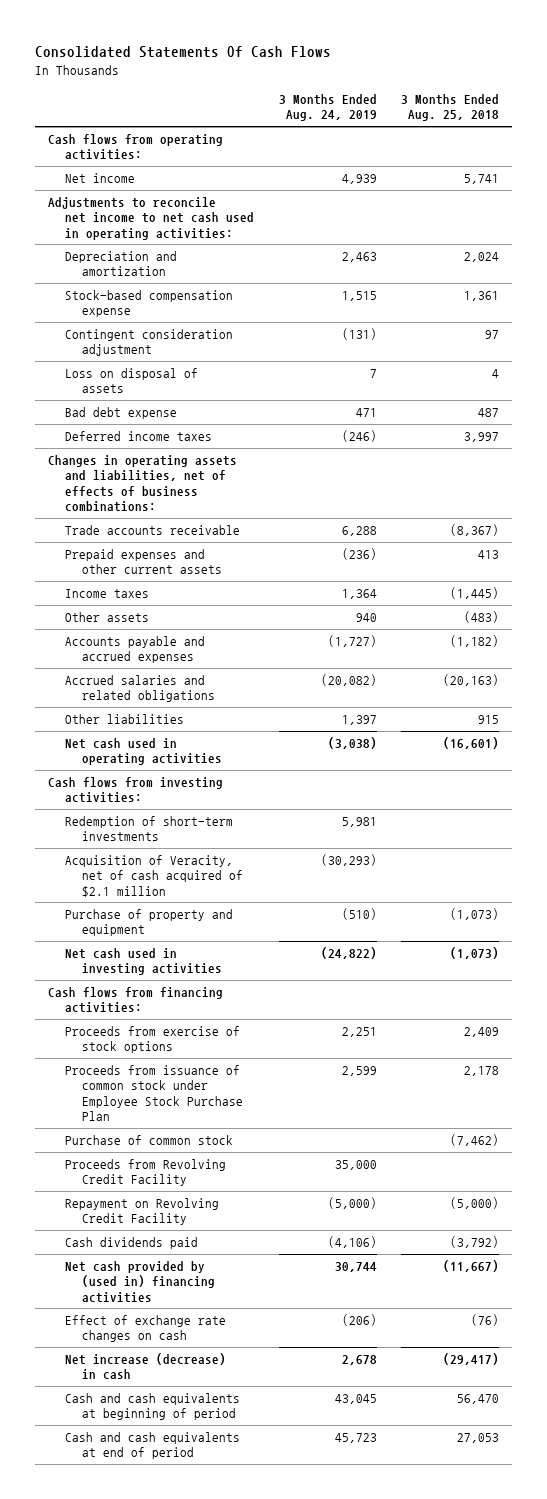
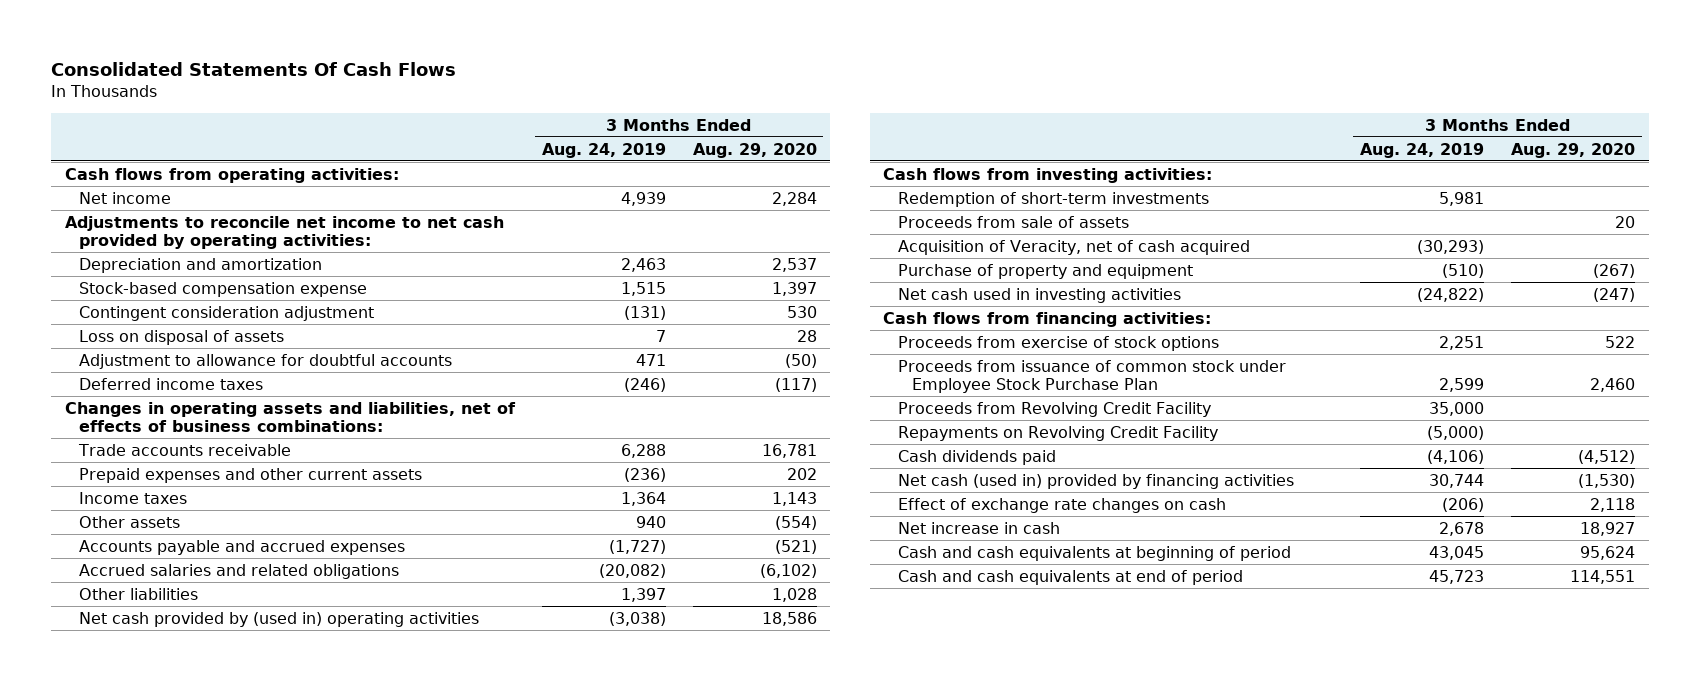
- | 3 Months Ended Aug. 24, 2019 | 3 Months Ended Aug. 25, 2018
+ | 3 Months Ended Aug. 24, 2019 | 3 Months Ended Aug. 29, 2020
- Adjustments to reconcile net income to net cash used in operating activities:
+ Adjustments to reconcile net income to net cash provided by operating activities:
- Bad debt expense | 471 | 487
+ Adjustment to allowance for doubtful accounts | 471 | (50)
- Net cash used in operating activities | (3,038) | (16,601)
+ Net cash provided by (used in) operating activities | (3,038) | 18,586
- Acquisition of Veracity, net of cash acquired of $2.1 million | (30,293) |
+ Proceeds from sale of assets | | 20
+ Acquisition of Veracity, net of cash acquired | (30,293) |
- Purchase of common stock | | (7,462)
- Repayment on Revolving Credit Facility | (5,000) | (5,000)
+ Repayments on Revolving Credit Facility | (5,000) |
- Net cash provided by (used in) financing activities | 30,744 | (11,667)
+ Net cash (used in) provided by financing activities | 30,744 | (1,530)
- Net increase (decrease) in cash | 2,678 | (29,417)
+ Net increase in cash | 2,678 | 18,927

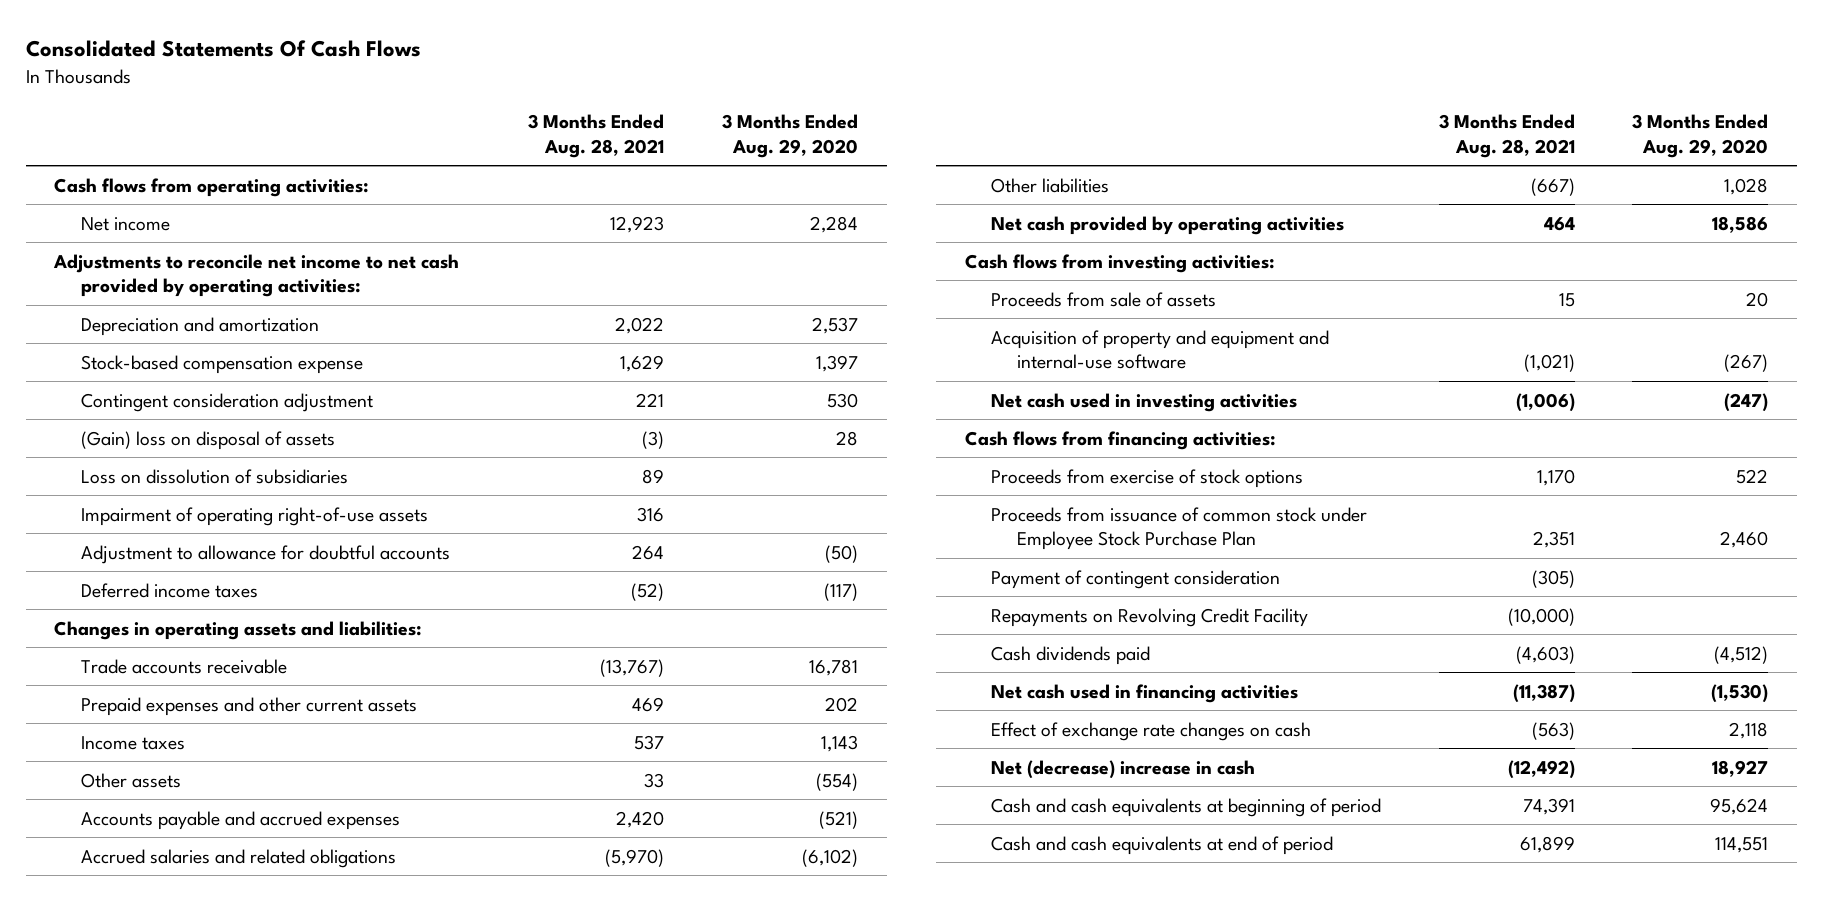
- | 3 Months Ended Aug. 24, 2019 | 3 Months Ended Aug. 29, 2020
+ | 3 Months Ended Aug. 28, 2021 | 3 Months Ended Aug. 29, 2020
- Loss on disposal of assets | 7 | 28
+ (Gain) loss on disposal of assets | (3) | 28
+ Loss on dissolution of subsidiaries | 89 |
+ Impairment of operating right-of-use assets | 316 |
- Changes in operating assets and liabilities, net of effects of business combinations:
+ Changes in operating assets and liabilities:
- Net cash provided by (used in) operating activities | (3,038) | 18,586
+ Net cash provided by operating activities | 464 | 18,586
- Redemption of short-term investments | 5,981 |
- Acquisition of Veracity, net of cash acquired | (30,293) |
- Purchase of property and equipment | (510) | (267)
+ Acquisition of property and equipment and internal-use software | (1,021) | (267)
- Proceeds from Revolving Credit Facility | 35,000 |
+ Payment of contingent consideration | (305) |
- Net cash (used in) provided by financing activities | 30,744 | (1,530)
+ Net cash used in financing activities | (11,387) | (1,530)
- Net increase in cash | 2,678 | 18,927
+ Net (decrease) increase in cash | (12,492) | 18,927

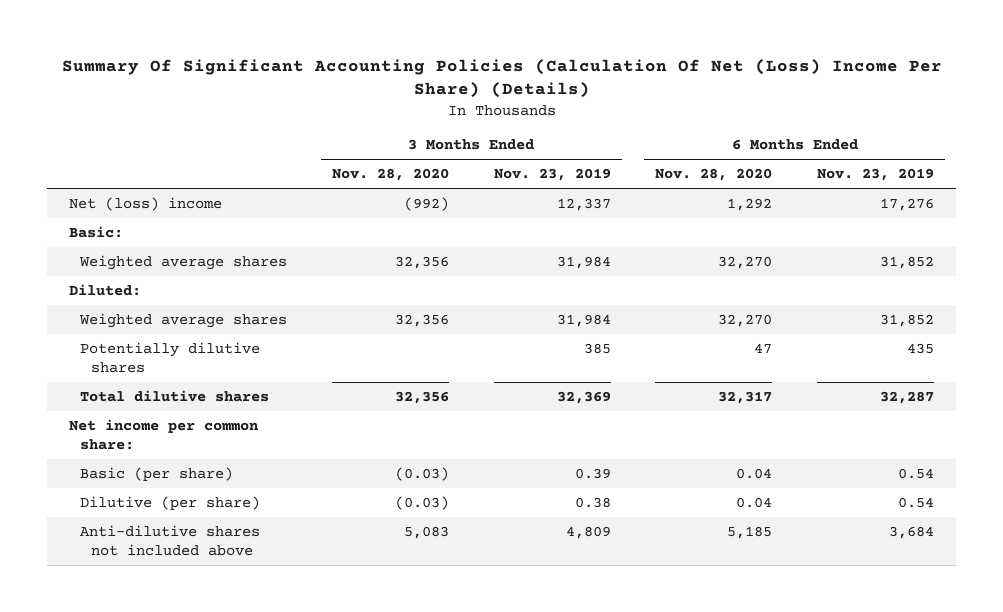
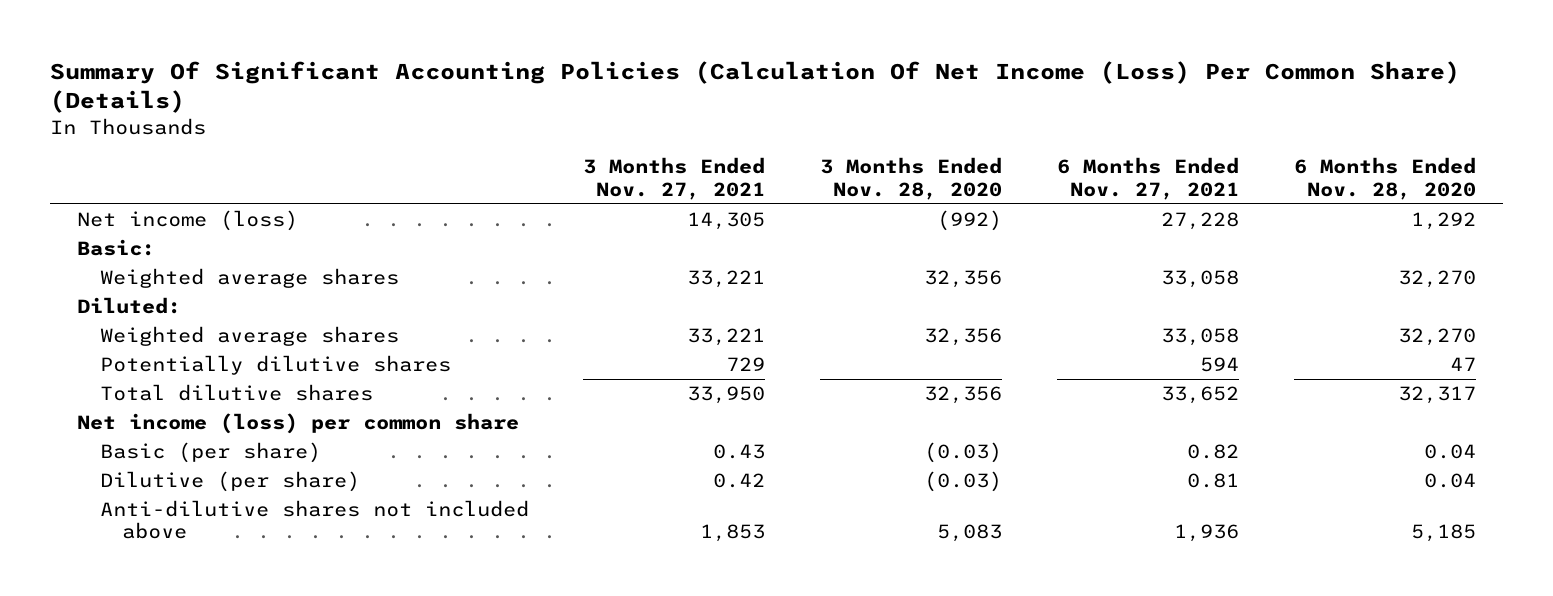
- Summary Of Significant Accounting Policies (Calculation Of Net (Loss) Income Per Share) (Details)
+ Summary Of Significant Accounting Policies (Calculation Of Net Income (Loss) Per Common Share) (Details)
- | 3 Months Ended Nov. 28, 2020 | 3 Months Ended Nov. 23, 2019 | 6 Months Ended Nov. 28, 2020 | 6 Months Ended Nov. 23, 2019
+ | 3 Months Ended Nov. 27, 2021 | 3 Months Ended Nov. 28, 2020 | 6 Months Ended Nov. 27, 2021 | 6 Months Ended Nov. 28, 2020
- Net (loss) income | (992) | 12,337 | 1,292 | 17,276
+ Net income (loss) | 14,305 | (992) | 27,228 | 1,292
- Net income per common share:
+ Net income (loss) per common share

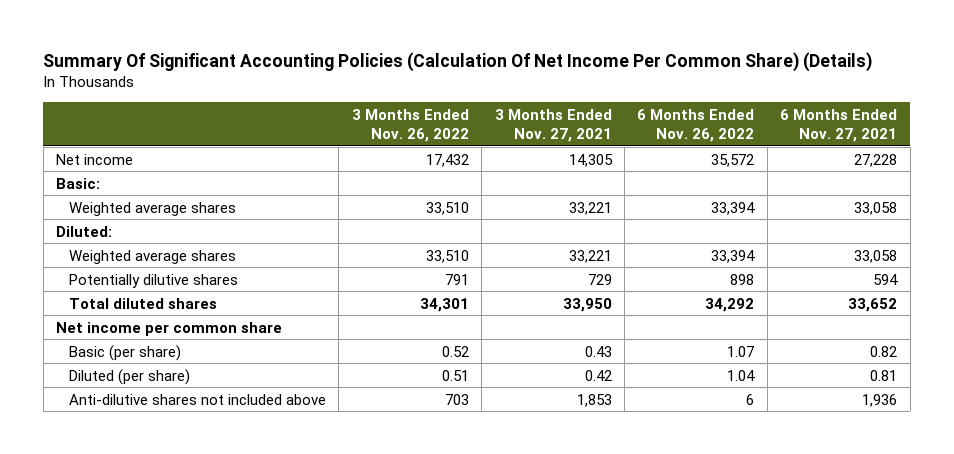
- Summary Of Significant Accounting Policies (Calculation Of Net Income (Loss) Per Common Share) (Details)
+ Summary Of Significant Accounting Policies (Calculation Of Net Income Per Common Share) (Details)
- | 3 Months Ended Nov. 27, 2021 | 3 Months Ended Nov. 28, 2020 | 6 Months Ended Nov. 27, 2021 | 6 Months Ended Nov. 28, 2020
+ | 3 Months Ended Nov. 26, 2022 | 3 Months Ended Nov. 27, 2021 | 6 Months Ended Nov. 26, 2022 | 6 Months Ended Nov. 27, 2021
- Net income (loss) | 14,305 | (992) | 27,228 | 1,292
+ Net income | 17,432 | 14,305 | 35,572 | 27,228
- Total dilutive shares | 33,950 | 32,356 | 33,652 | 32,317
- Net income (loss) per common share
+ Total diluted shares | 34,301 | 33,950 | 34,292 | 33,652
+ Net income per common share
- Dilutive (per share) | 0.42 | (0.03) | 0.81 | 0.04
+ Diluted (per share) | 0.51 | 0.42 | 1.04 | 0.81

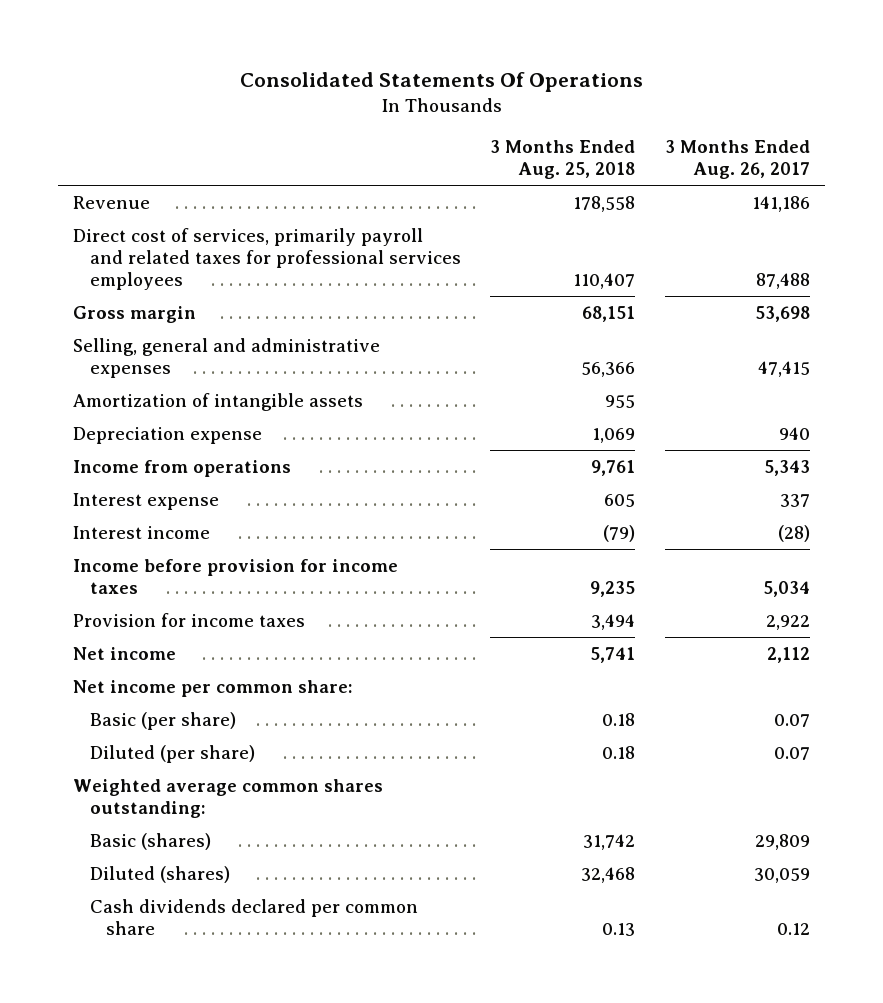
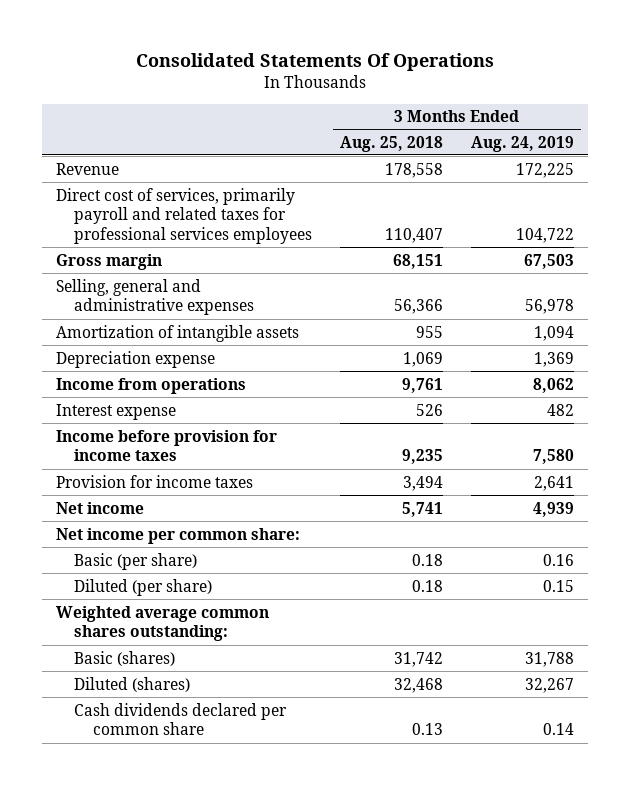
- | 3 Months Ended Aug. 25, 2018 | 3 Months Ended Aug. 26, 2017
+ | 3 Months Ended Aug. 25, 2018 | 3 Months Ended Aug. 24, 2019
- Interest expense | 605 | 337
- Interest income | (79) | (28)
+ Interest expense | 526 | 482

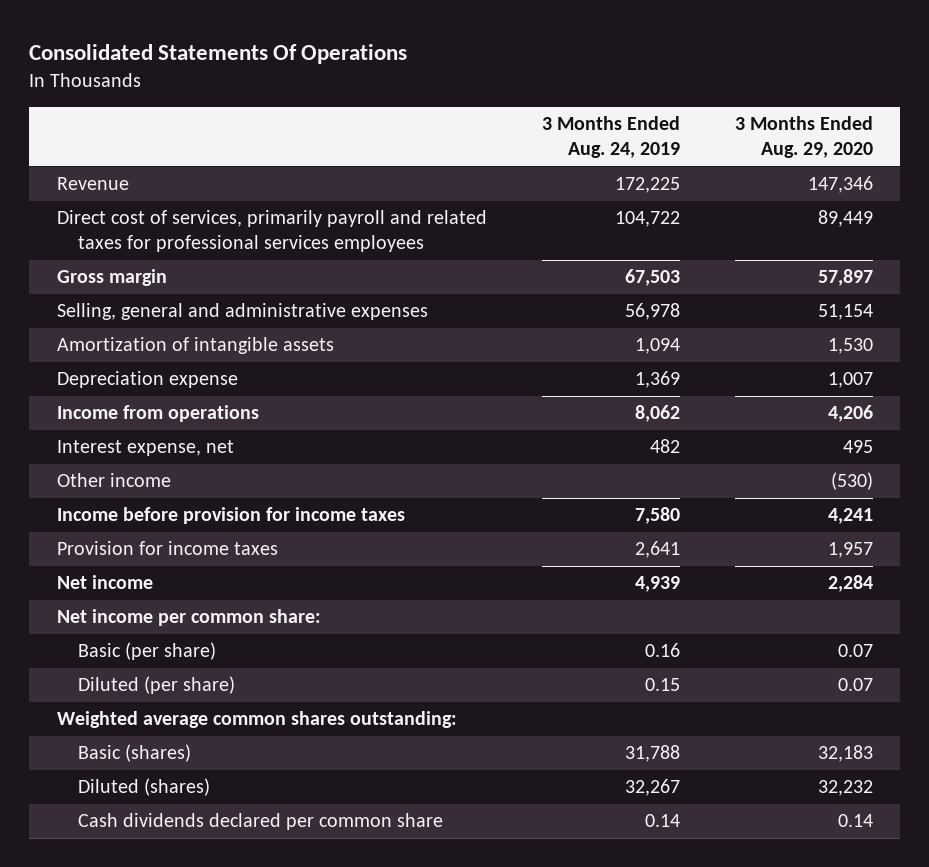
- | 3 Months Ended Aug. 25, 2018 | 3 Months Ended Aug. 24, 2019
+ | 3 Months Ended Aug. 24, 2019 | 3 Months Ended Aug. 29, 2020
- Interest expense | 526 | 482
+ Interest expense, net | 482 | 495
+ Other income | | (530)

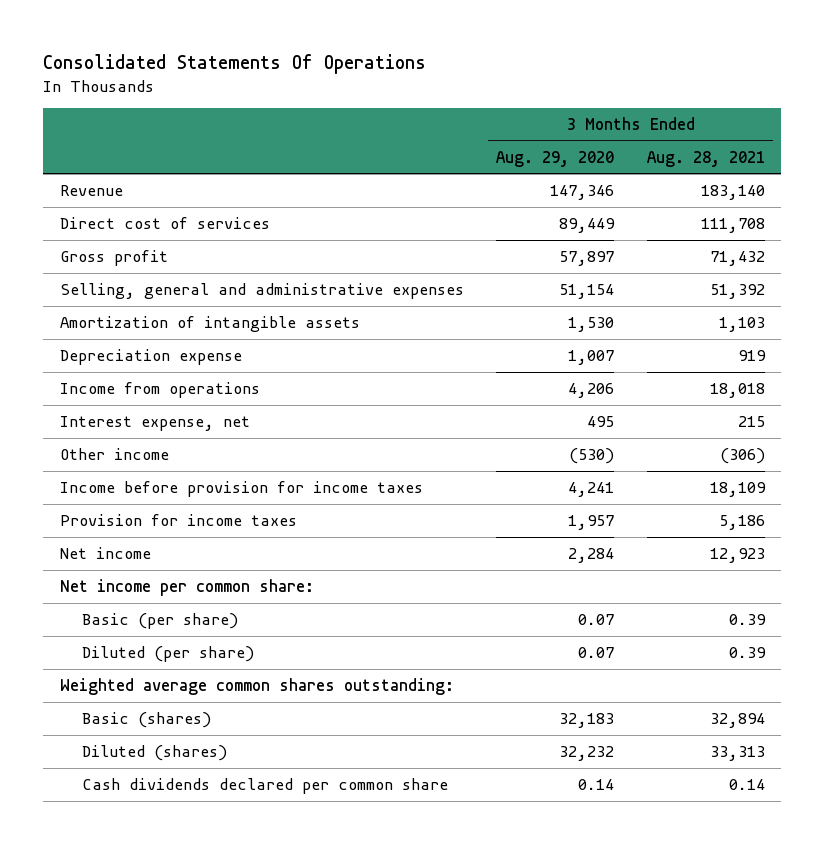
- | 3 Months Ended Aug. 24, 2019 | 3 Months Ended Aug. 29, 2020
+ | 3 Months Ended Aug. 29, 2020 | 3 Months Ended Aug. 28, 2021
- Direct cost of services, primarily payroll and related taxes for professional services employees | 104,722 | 89,449
- Gross margin | 67,503 | 57,897
+ Direct cost of services | 89,449 | 111,708
+ Gross profit | 57,897 | 71,432

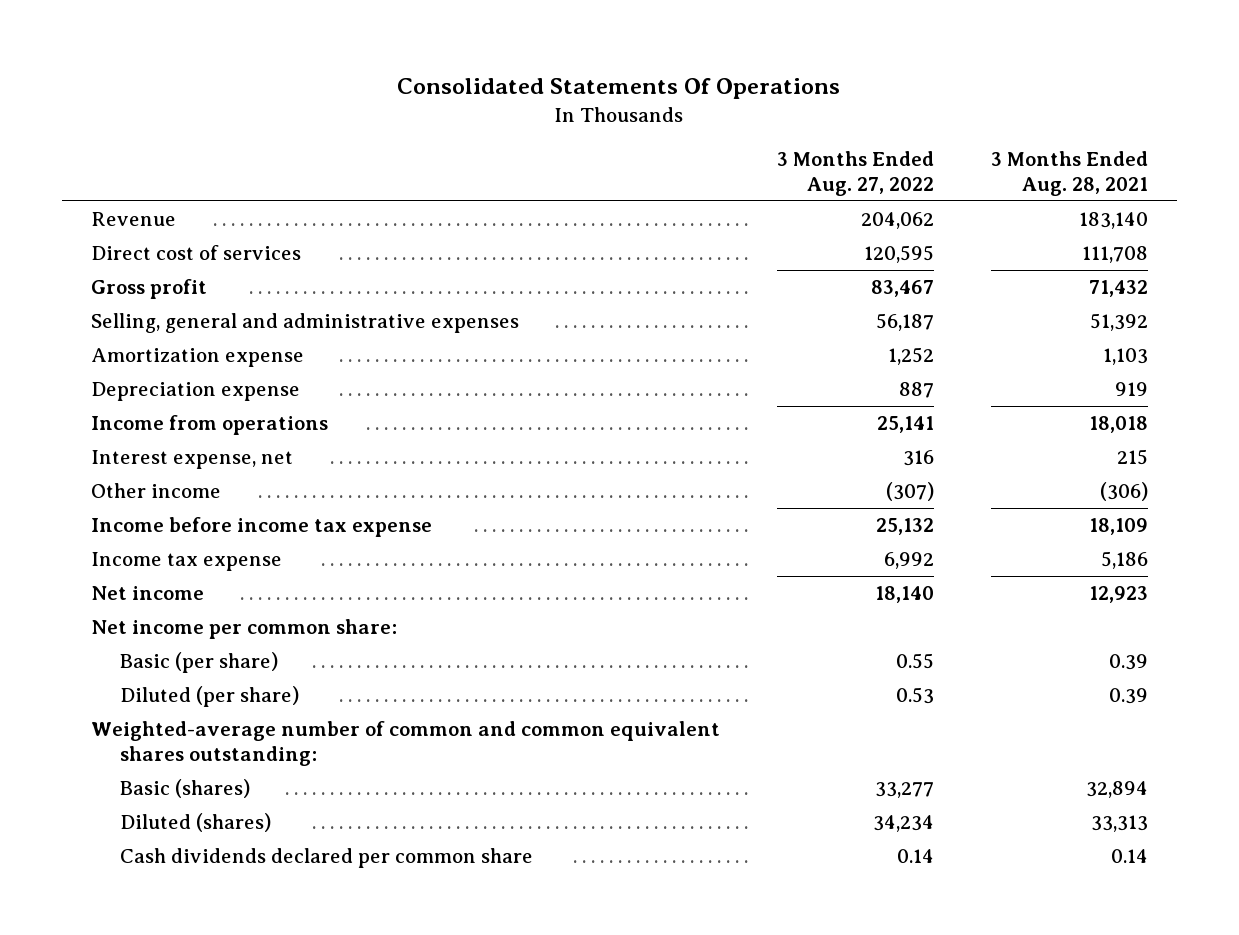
- | 3 Months Ended Aug. 29, 2020 | 3 Months Ended Aug. 28, 2021
+ | 3 Months Ended Aug. 27, 2022 | 3 Months Ended Aug. 28, 2021
- Amortization of intangible assets | 1,530 | 1,103
+ Amortization expense | 1,252 | 1,103
- Income before provision for income taxes | 4,241 | 18,109
- Provision for income taxes | 1,957 | 5,186
+ Income before income tax expense | 25,132 | 18,109
+ Income tax expense | 6,992 | 5,186
- Weighted average common shares outstanding:
+ Weighted-average number of common and common equivalent shares outstanding:

